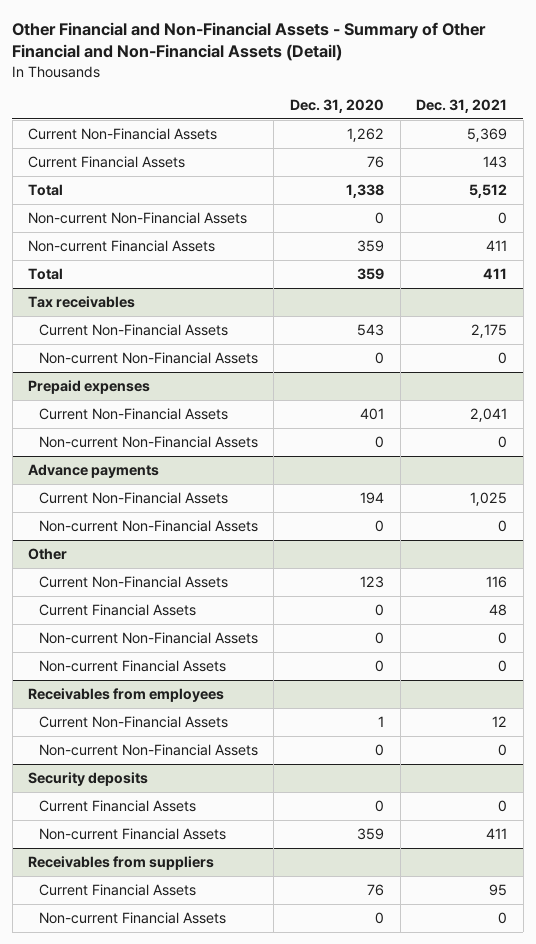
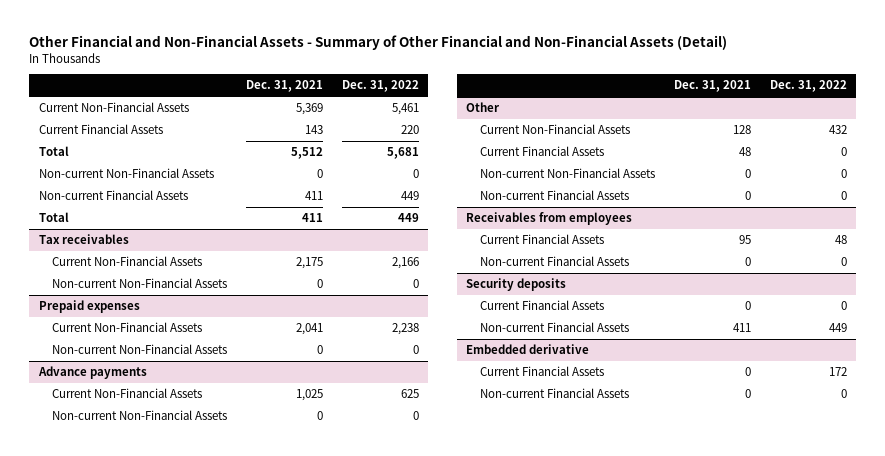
- | Dec. 31, 2020 | Dec. 31, 2021
+ | Dec. 31, 2021 | Dec. 31, 2022
@ Other
- Current Non-Financial Assets | 123 | 116
+ Current Non-Financial Assets | 128 | 432
@ Receivables from employees
- Current Non-Financial Assets | 1 | 12
- Non-current Non-Financial Assets | 0 | 0
+ Current Financial Assets | 95 | 48
+ Non-current Financial Assets | 0 | 0
- Receivables from suppliers
- Current Financial Assets | 76 | 95
+ Embedded derivative
+ Current Financial Assets | 0 | 172

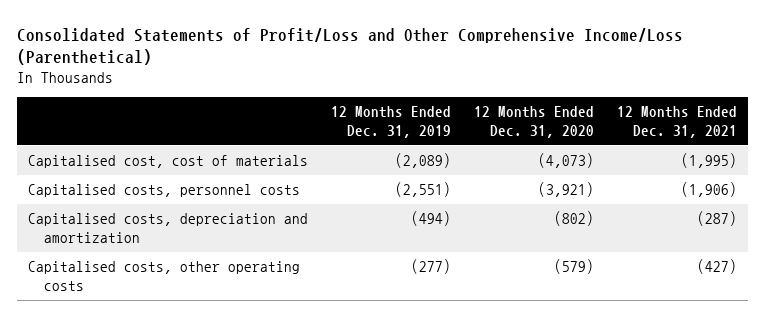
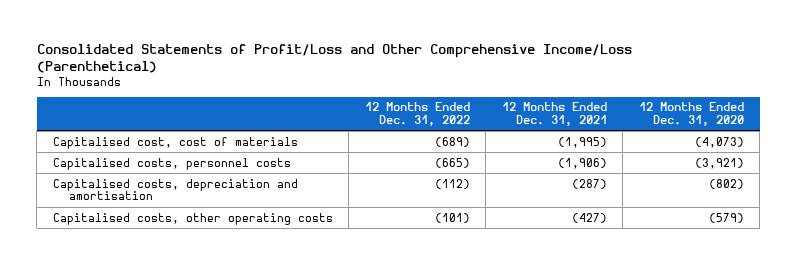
- | 12 Months Ended Dec. 31, 2019 | 12 Months Ended Dec. 31, 2020 | 12 Months Ended Dec. 31, 2021
+ | 12 Months Ended Dec. 31, 2022 | 12 Months Ended Dec. 31, 2021 | 12 Months Ended Dec. 31, 2020
- Capitalised costs, depreciation and amortization | (494) | (802) | (287)
+ Capitalised costs, depreciation and amortisation | (112) | (287) | (802)

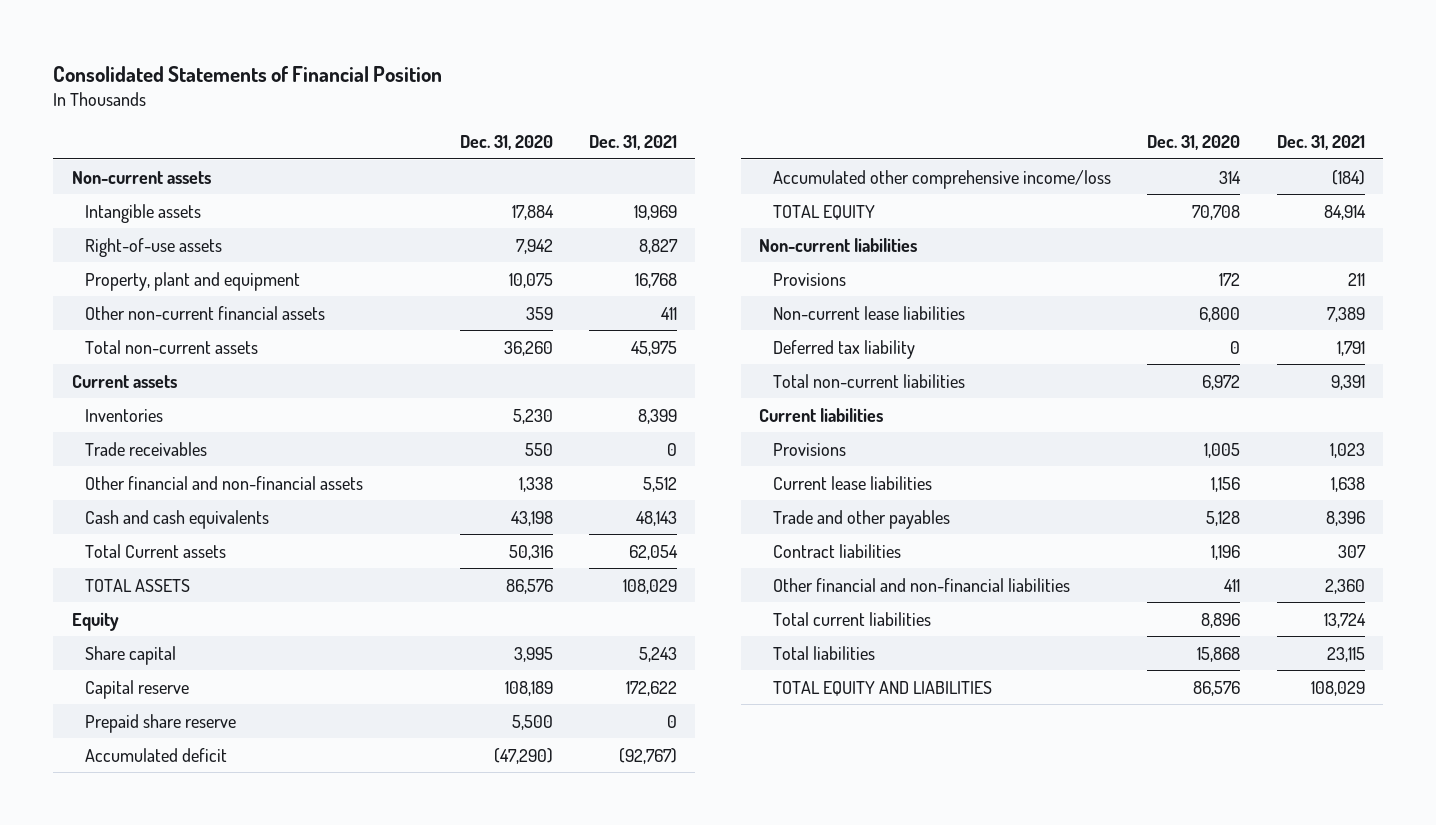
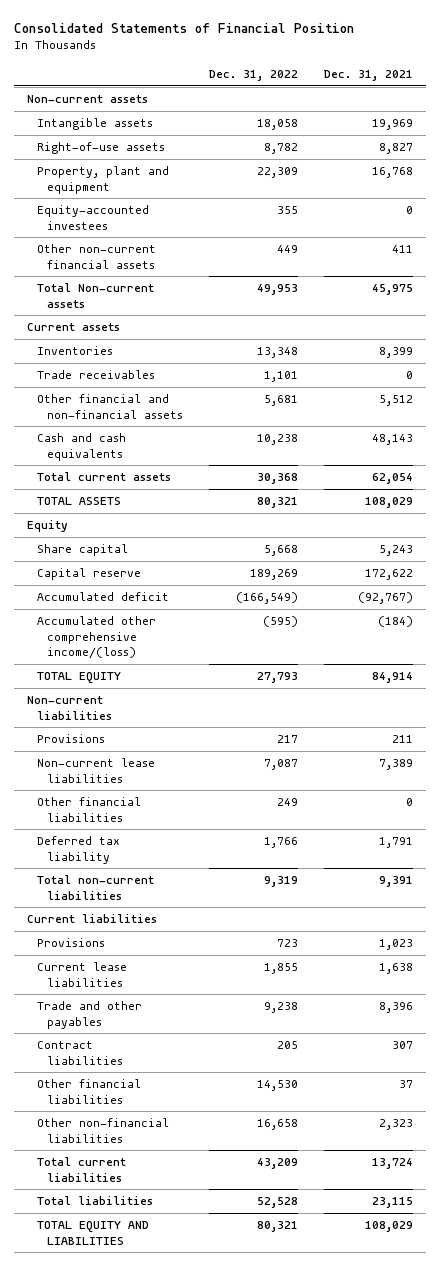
- | Dec. 31, 2020 | Dec. 31, 2021
+ | Dec. 31, 2022 | Dec. 31, 2021
+ Equity-accounted investees | 355 | 0
- Total non-current assets | 36,260 | 45,975
+ Total Non-current assets | 49,953 | 45,975
- Total Current assets | 50,316 | 62,054
+ Total current assets | 30,368 | 62,054
- Prepaid share reserve | 5,500 | 0
- Accumulated other comprehensive income/loss | 314 | (184)
+ Accumulated other comprehensive income/(loss) | (595) | (184)
+ Other financial liabilities | 249 | 0
- Other financial and non-financial liabilities | 411 | 2,360
+ Other financial liabilities | 14,530 | 37
+ Other non-financial liabilities | 16,658 | 2,323

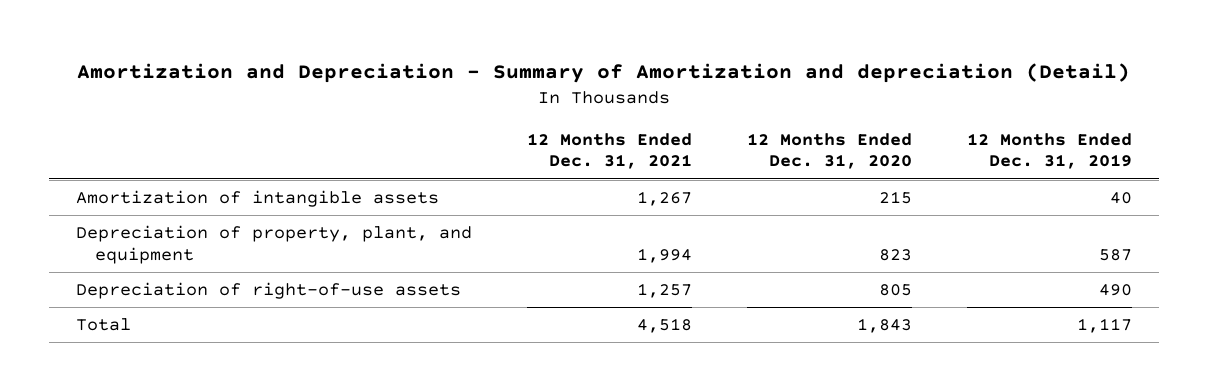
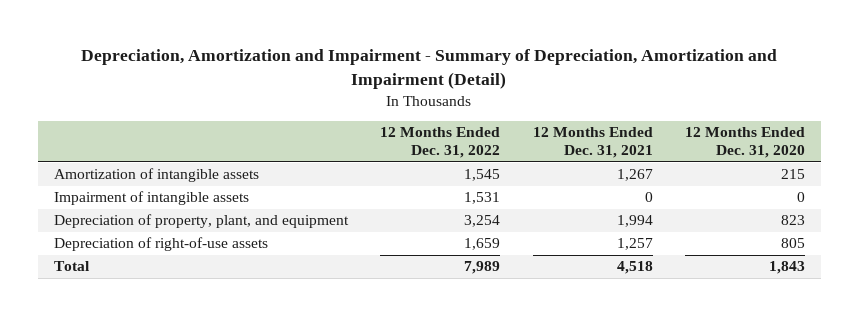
- Amortization and Depreciation - Summary of Amortization and depreciation (Detail)
+ Depreciation, Amortization and Impairment - Summary of Depreciation, Amortization and Impairment (Detail)
- | 12 Months Ended Dec. 31, 2021 | 12 Months Ended Dec. 31, 2020 | 12 Months Ended Dec. 31, 2019
+ | 12 Months Ended Dec. 31, 2022 | 12 Months Ended Dec. 31, 2021 | 12 Months Ended Dec. 31, 2020
+ Impairment of intangible assets | 1,531 | 0 | 0

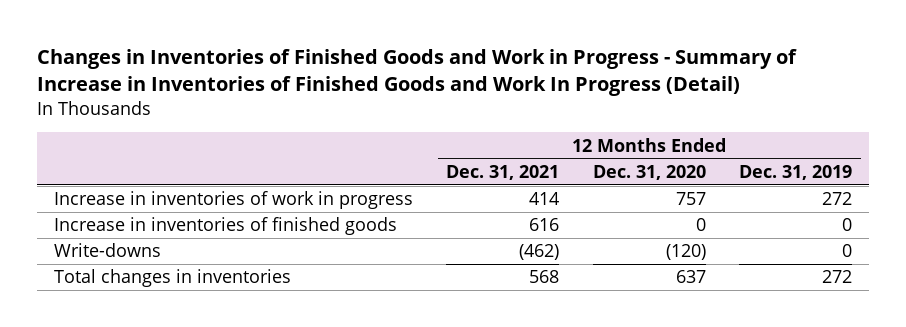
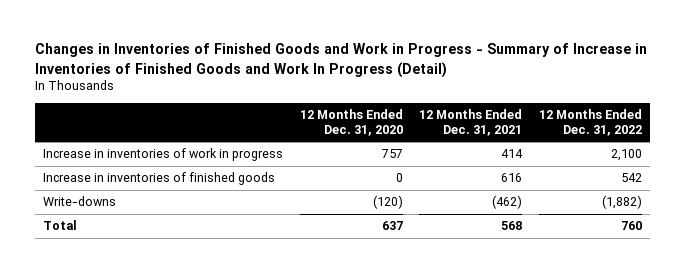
- | 12 Months Ended Dec. 31, 2021 | 12 Months Ended Dec. 31, 2020 | 12 Months Ended Dec. 31, 2019
+ | 12 Months Ended Dec. 31, 2020 | 12 Months Ended Dec. 31, 2021 | 12 Months Ended Dec. 31, 2022
- Total changes in inventories | 568 | 637 | 272
+ Total | 637 | 568 | 760

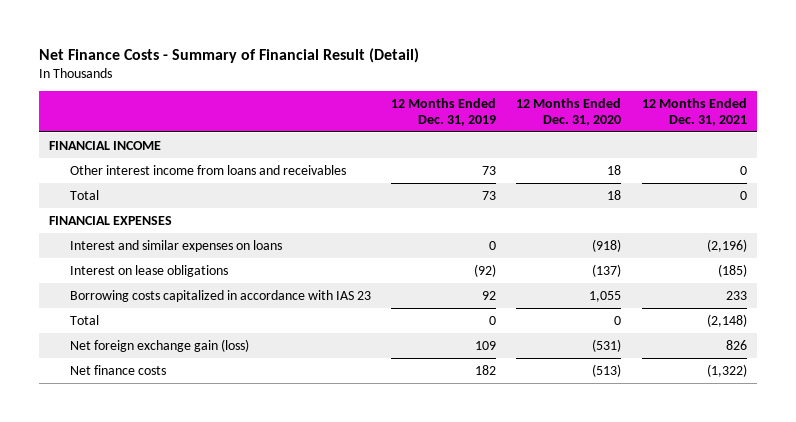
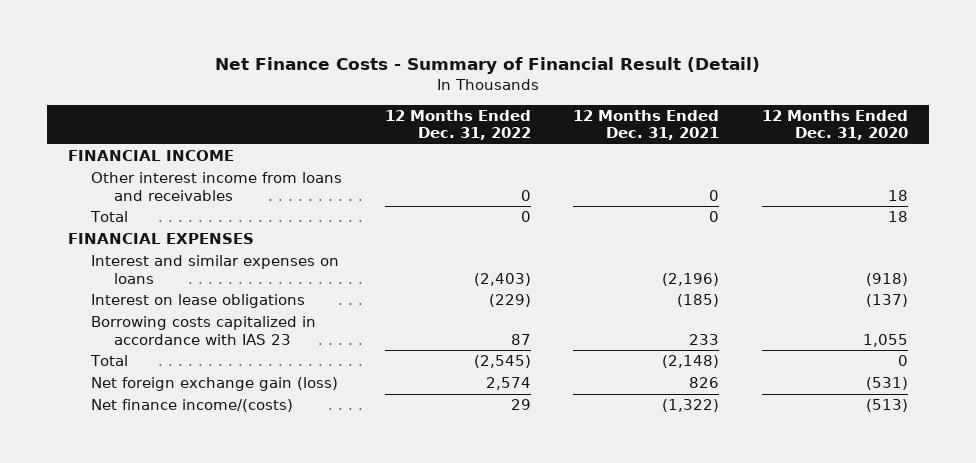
- | 12 Months Ended Dec. 31, 2019 | 12 Months Ended Dec. 31, 2020 | 12 Months Ended Dec. 31, 2021
+ | 12 Months Ended Dec. 31, 2022 | 12 Months Ended Dec. 31, 2021 | 12 Months Ended Dec. 31, 2020
- Net finance costs | 182 | (513) | (1,322)
+ Net finance income/(costs) | 29 | (1,322) | (513)

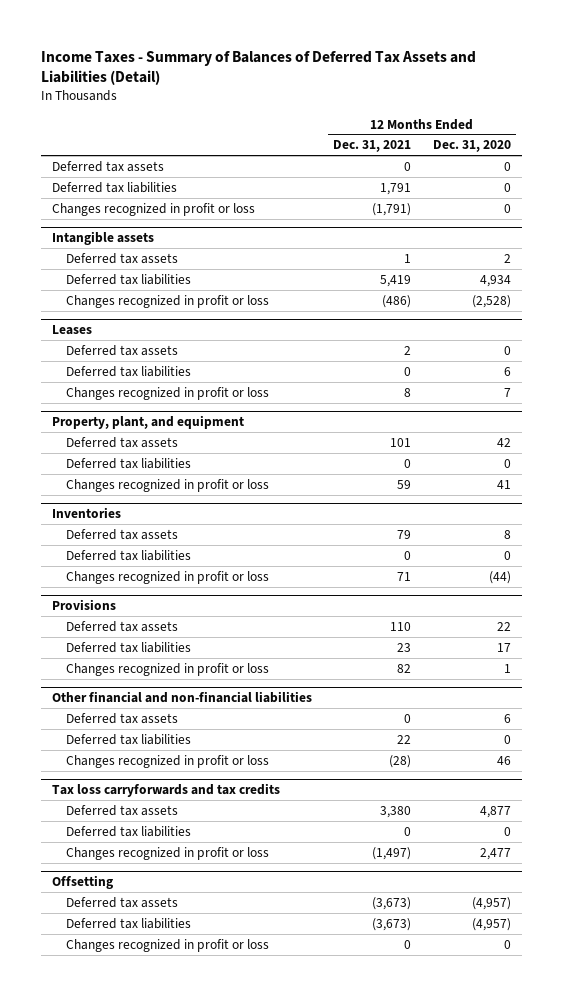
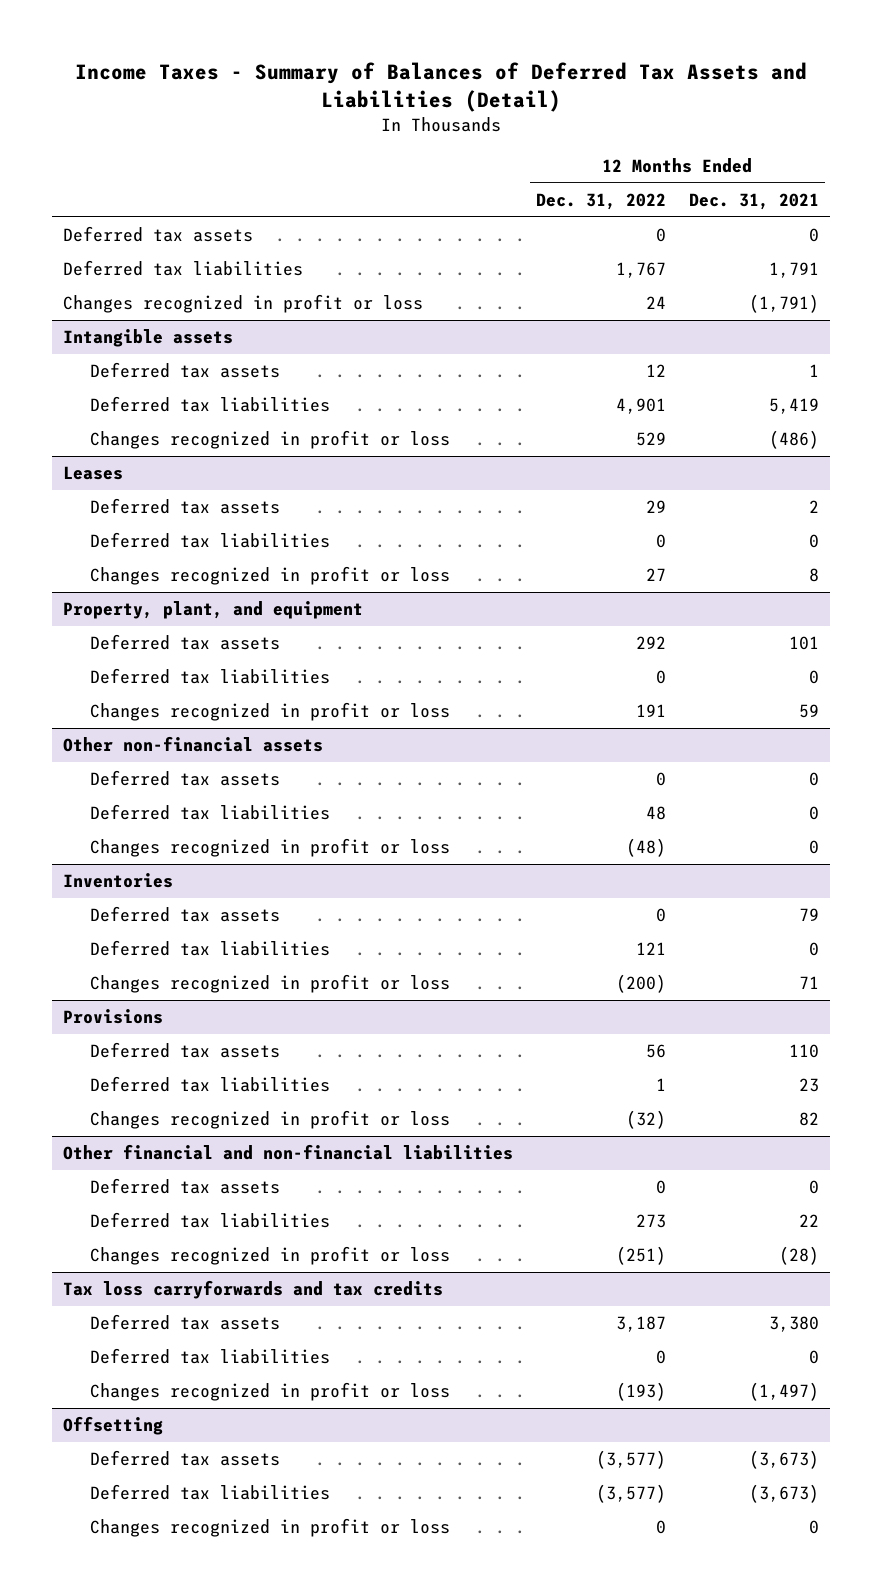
- | 12 Months Ended Dec. 31, 2021 | 12 Months Ended Dec. 31, 2020
+ | 12 Months Ended Dec. 31, 2022 | 12 Months Ended Dec. 31, 2021
+ Other non-financial assets
+ Deferred tax assets | 0 | 0
+ Deferred tax liabilities | 48 | 0
+ Changes recognized in profit or loss | (48) | 0

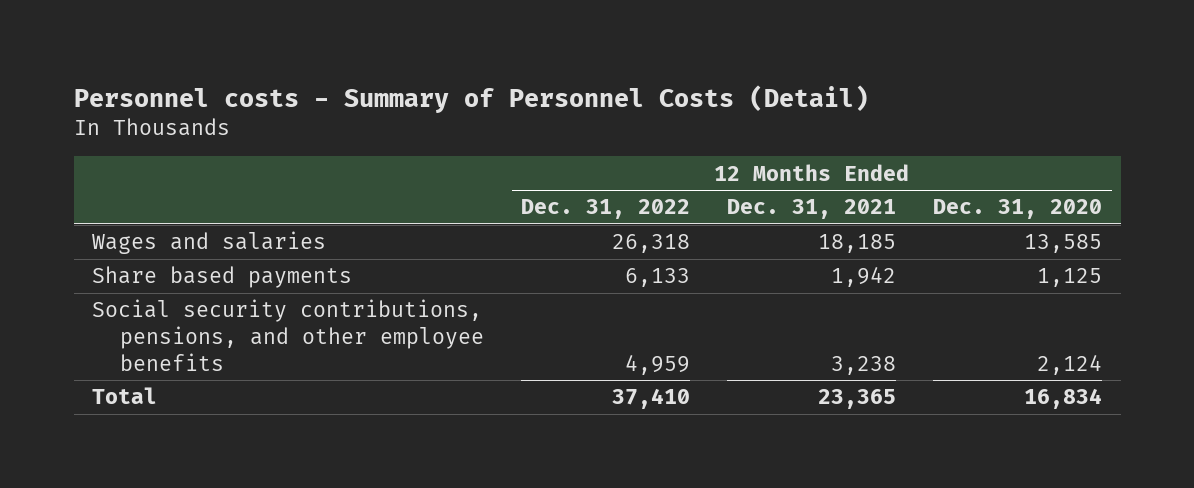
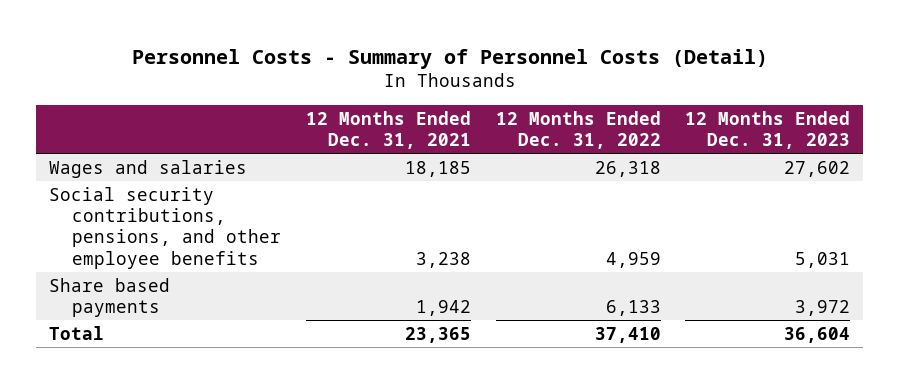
- Personnel costs - Summary of Personnel Costs (Detail)
+ Personnel Costs - Summary of Personnel Costs (Detail)
- | 12 Months Ended Dec. 31, 2022 | 12 Months Ended Dec. 31, 2021 | 12 Months Ended Dec. 31, 2020
+ | 12 Months Ended Dec. 31, 2021 | 12 Months Ended Dec. 31, 2022 | 12 Months Ended Dec. 31, 2023
moved down: Share based payments | 1,942 | 6,133 | 3,972

